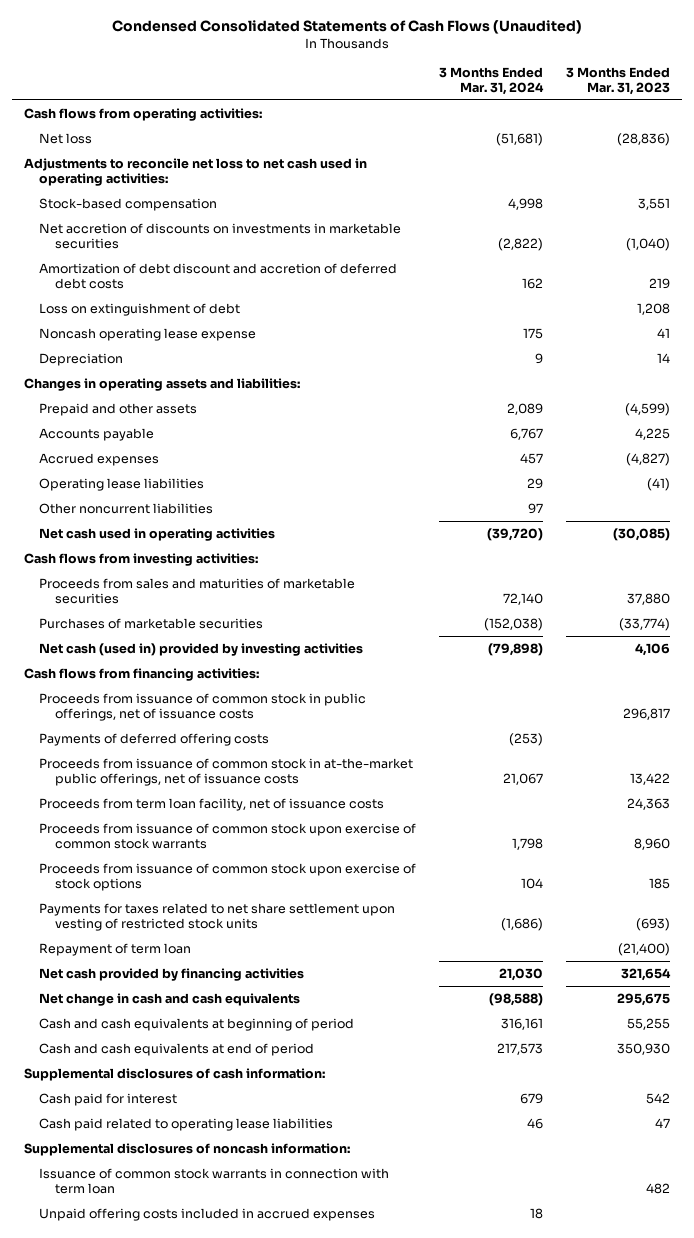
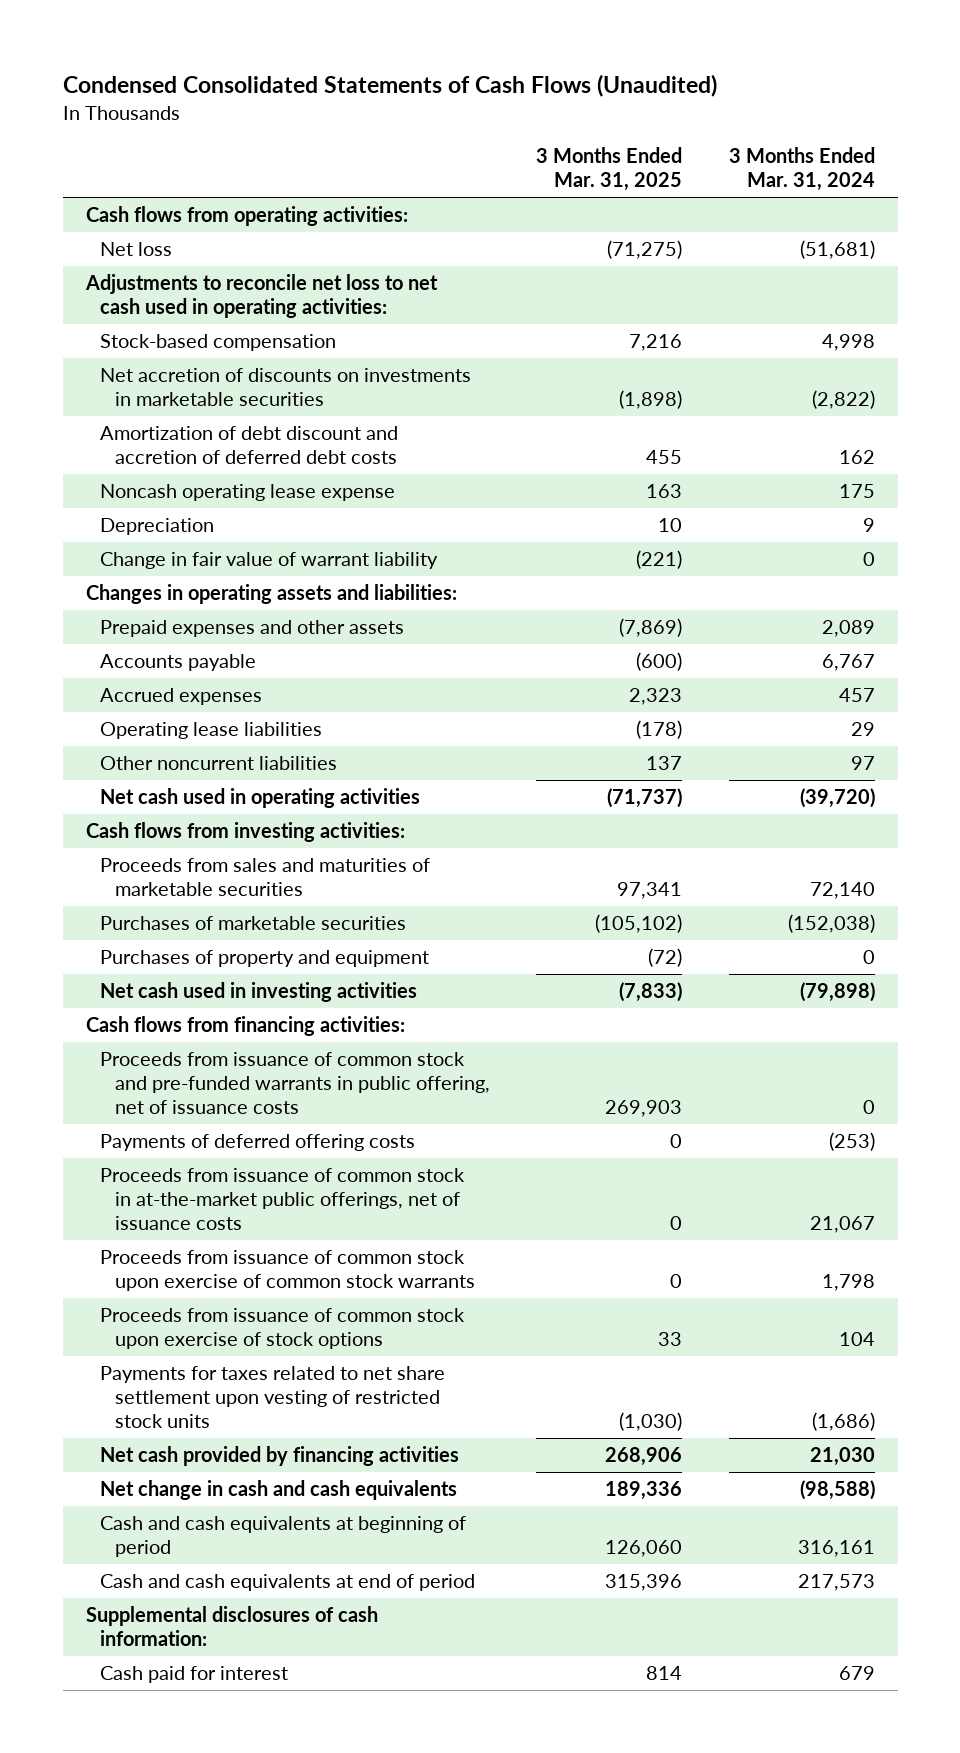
- | 3 Months Ended Mar. 31, 2024 | 3 Months Ended Mar. 31, 2023
+ | 3 Months Ended Mar. 31, 2025 | 3 Months Ended Mar. 31, 2024
- Loss on extinguishment of debt | | 1,208
+ Change in fair value of warrant liability | (221) | 0
- Prepaid and other assets | 2,089 | (4,599)
+ Prepaid expenses and other assets | (7,869) | 2,089
- Net cash (used in) provided by investing activities | (79,898) | 4,106
+ Purchases of property and equipment | (72) | 0
+ Net cash used in investing activities | (7,833) | (79,898)
- Proceeds from issuance of common stock in public offerings, net of issuance costs | | 296,817
+ Proceeds from issuance of common stock and pre-funded warrants in public offering, net of issuance costs | 269,903 | 0
- Proceeds from term loan facility, net of issuance costs | | 24,363
- Repayment of term loan | | (21,400)
- Cash paid related to operating lease liabilities | 46 | 47
- Supplemental disclosures of noncash information:
- Issuance of common stock warrants in connection with term loan | | 482
- Unpaid offering costs included in accrued expenses | 18 |

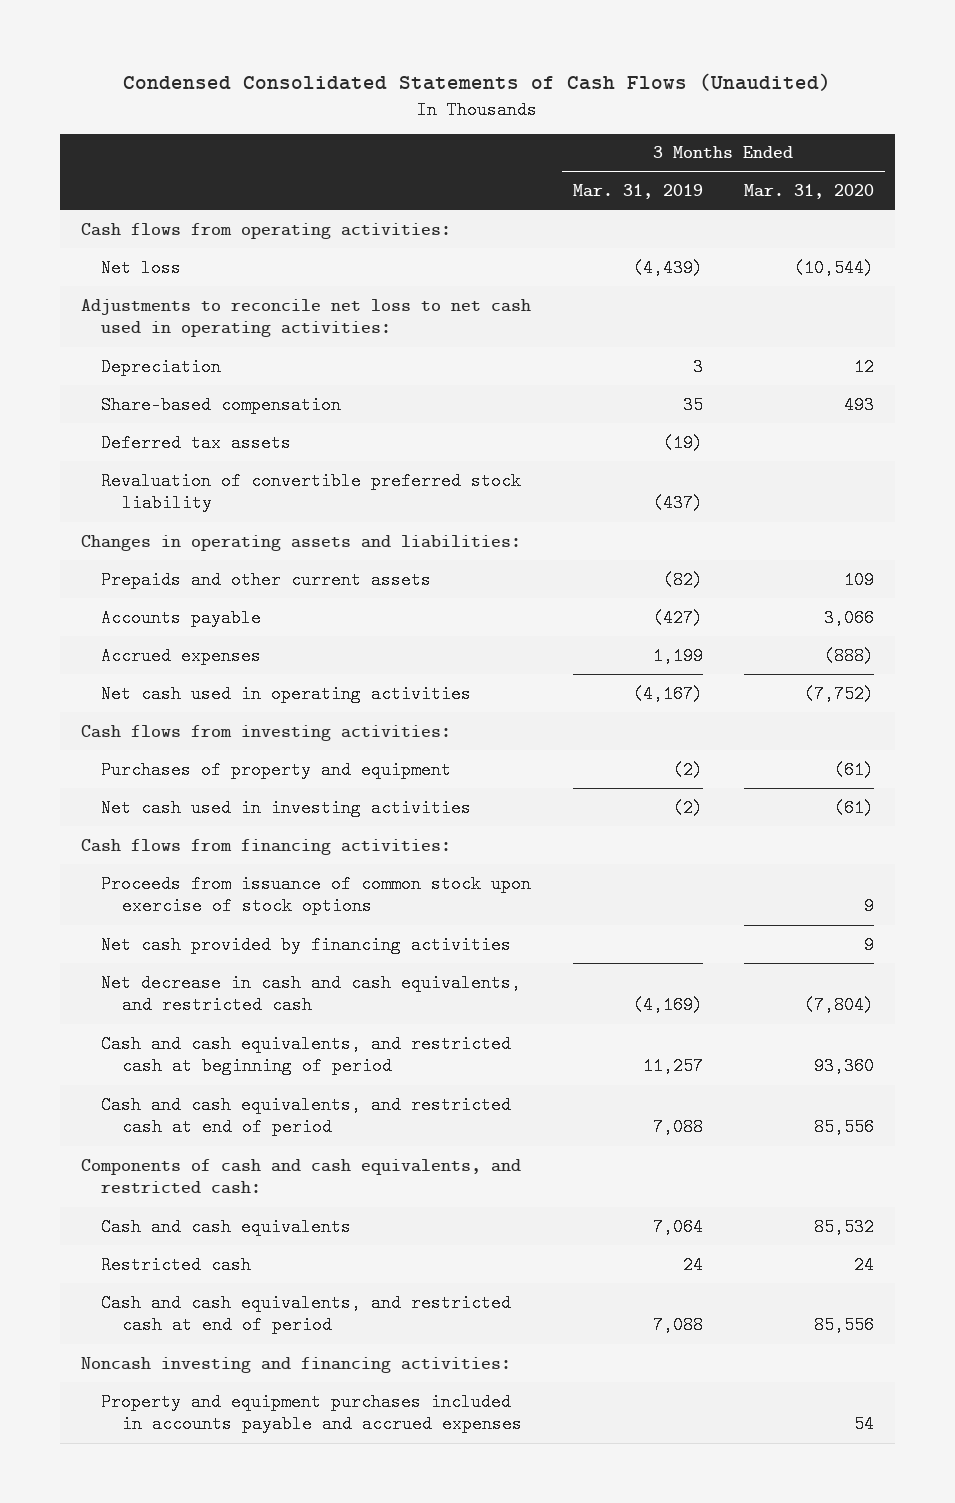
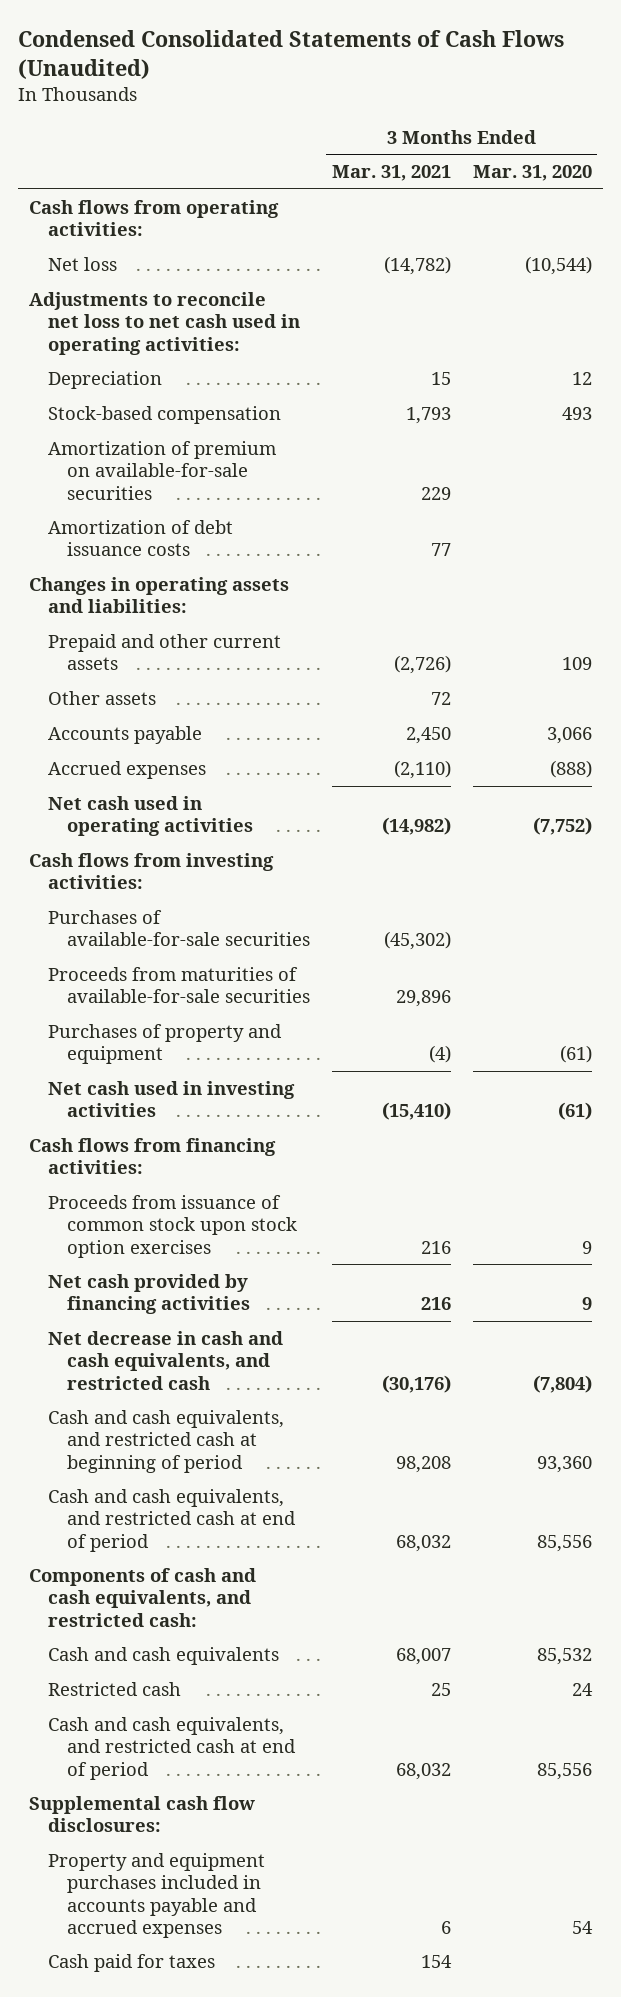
- | 3 Months Ended Mar. 31, 2019 | 3 Months Ended Mar. 31, 2020
+ | 3 Months Ended Mar. 31, 2021 | 3 Months Ended Mar. 31, 2020
- Share-based compensation | 35 | 493
- Deferred tax assets | (19) |
- Revaluation of convertible preferred stock liability | (437) |
+ Stock-based compensation | 1,793 | 493
+ Amortization of premium on available-for-sale securities | 229 |
+ Amortization of debt issuance costs | 77 |
- Prepaids and other current assets | (82) | 109
+ Prepaid and other current assets | (2,726) | 109
+ Other assets | 72 |
+ Purchases of available-for-sale securities | (45,302) |
+ Proceeds from maturities of available-for-sale securities | 29,896 |
- Proceeds from issuance of common stock upon exercise of stock options | | 9
+ Proceeds from issuance of common stock upon stock option exercises | 216 | 9
- Noncash investing and financing activities:
+ Supplemental cash flow disclosures:
+ Cash paid for taxes | 154 |

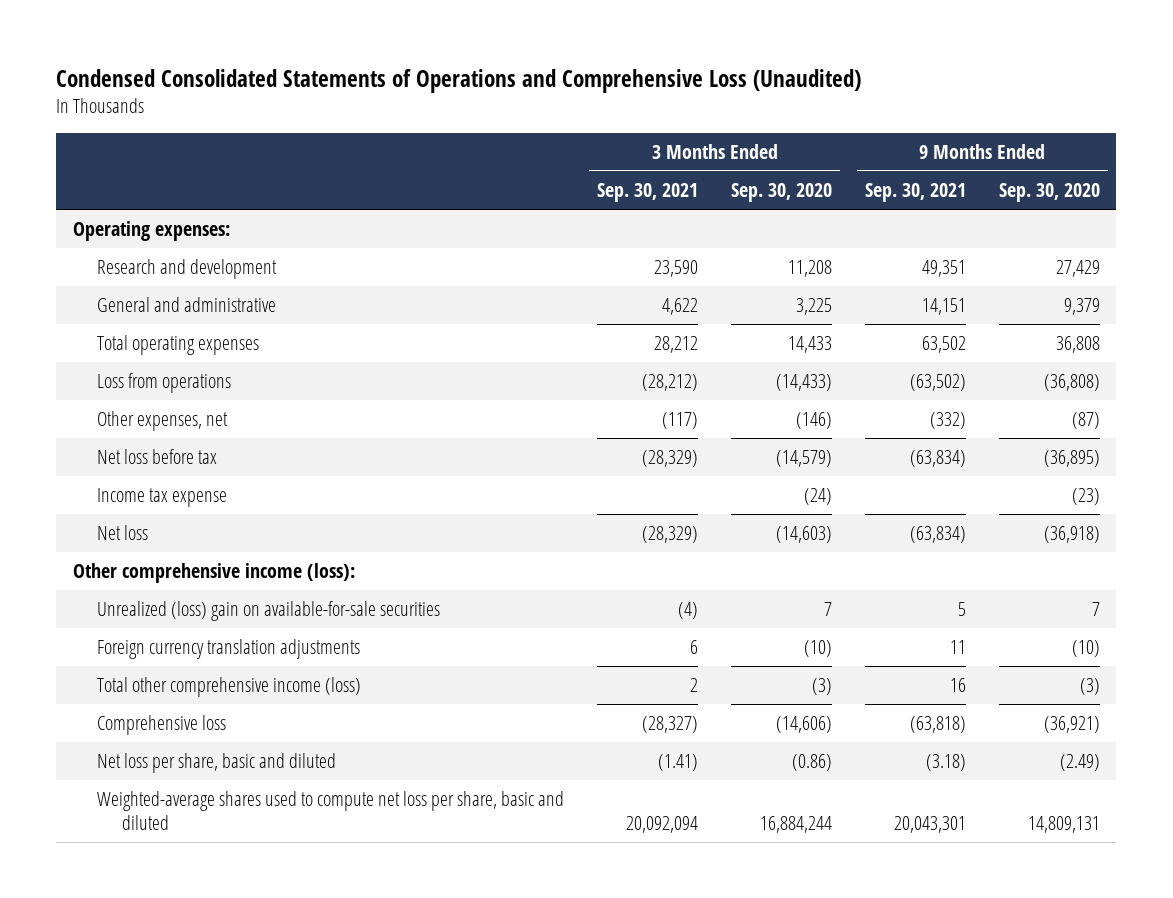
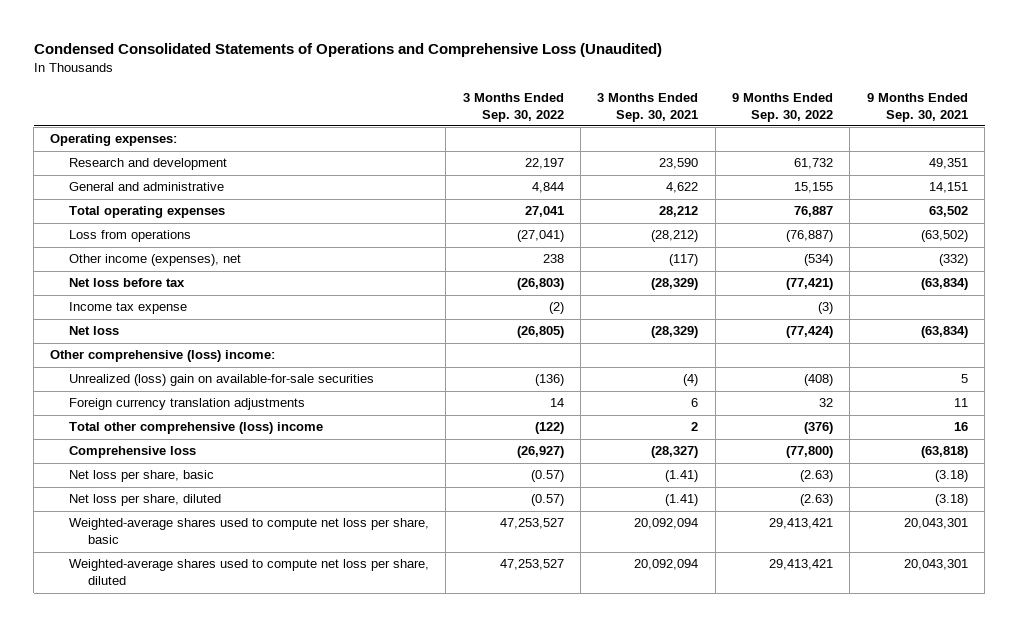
- | 3 Months Ended Sep. 30, 2021 | 3 Months Ended Sep. 30, 2020 | 9 Months Ended Sep. 30, 2021 | 9 Months Ended Sep. 30, 2020
+ | 3 Months Ended Sep. 30, 2022 | 3 Months Ended Sep. 30, 2021 | 9 Months Ended Sep. 30, 2022 | 9 Months Ended Sep. 30, 2021
- Other expenses, net | (117) | (146) | (332) | (87)
+ Other income (expenses), net | 238 | (117) | (534) | (332)
- Other comprehensive income (loss):
+ Other comprehensive (loss) income:
- Total other comprehensive income (loss) | 2 | (3) | 16 | (3)
+ Total other comprehensive (loss) income | (122) | 2 | (376) | 16
- Net loss per share, basic and diluted | (1.41) | (0.86) | (3.18) | (2.49)
- Weighted-average shares used to compute net loss per share, basic and diluted | 20,092,094 | 16,884,244 | 20,043,301 | 14,809,131
+ Net loss per share, basic | (0.57) | (1.41) | (2.63) | (3.18)
+ Net loss per share, diluted | (0.57) | (1.41) | (2.63) | (3.18)
+ Weighted-average shares used to compute net loss per share, basic | 47,253,527 | 20,092,094 | 29,413,421 | 20,043,301
+ Weighted-average shares used to compute net loss per share, diluted | 47,253,527 | 20,092,094 | 29,413,421 | 20,043,301

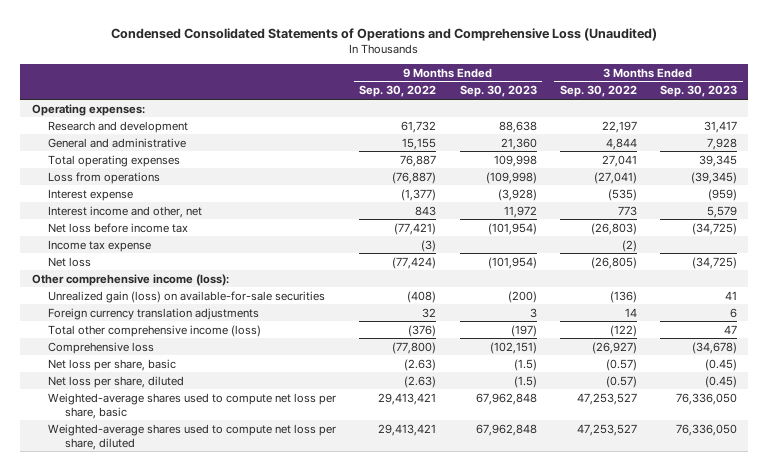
- | 3 Months Ended Sep. 30, 2022 | 3 Months Ended Sep. 30, 2021 | 9 Months Ended Sep. 30, 2022 | 9 Months Ended Sep. 30, 2021
+ | 9 Months Ended Sep. 30, 2022 | 9 Months Ended Sep. 30, 2023 | 3 Months Ended Sep. 30, 2022 | 3 Months Ended Sep. 30, 2023
- Other income (expenses), net | 238 | (117) | (534) | (332)
- Net loss before tax | (26,803) | (28,329) | (77,421) | (63,834)
+ Interest expense | (1,377) | (3,928) | (535) | (959)
+ Interest income and other, net | 843 | 11,972 | 773 | 5,579
+ Net loss before income tax | (77,421) | (101,954) | (26,803) | (34,725)
- Other comprehensive (loss) income:
- Unrealized (loss) gain on available-for-sale securities | (136) | (4) | (408) | 5
+ Other comprehensive income (loss):
+ Unrealized gain (loss) on available-for-sale securities | (408) | (200) | (136) | 41
- Total other comprehensive (loss) income | (122) | 2 | (376) | 16
+ Total other comprehensive income (loss) | (376) | (197) | (122) | 47

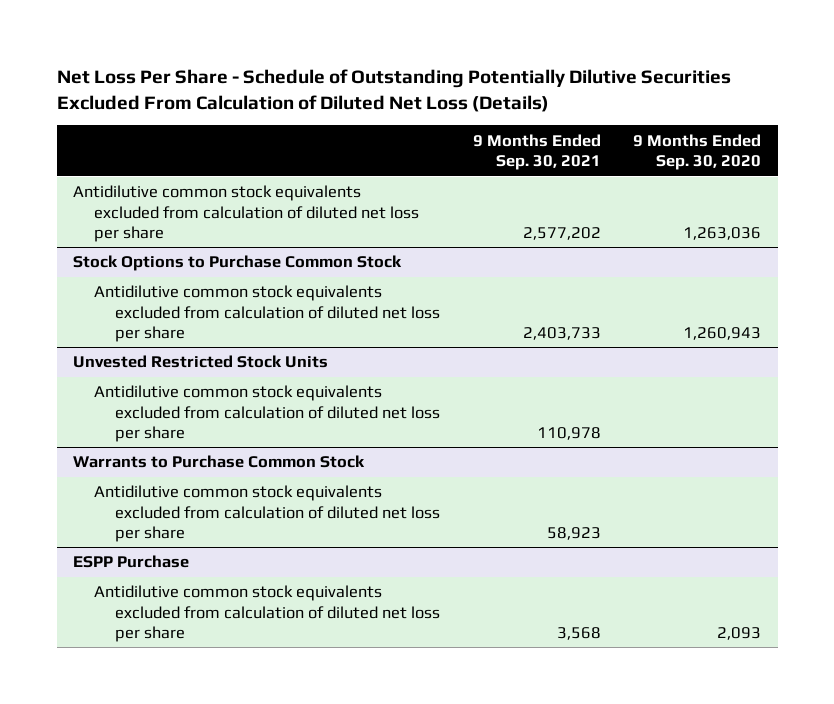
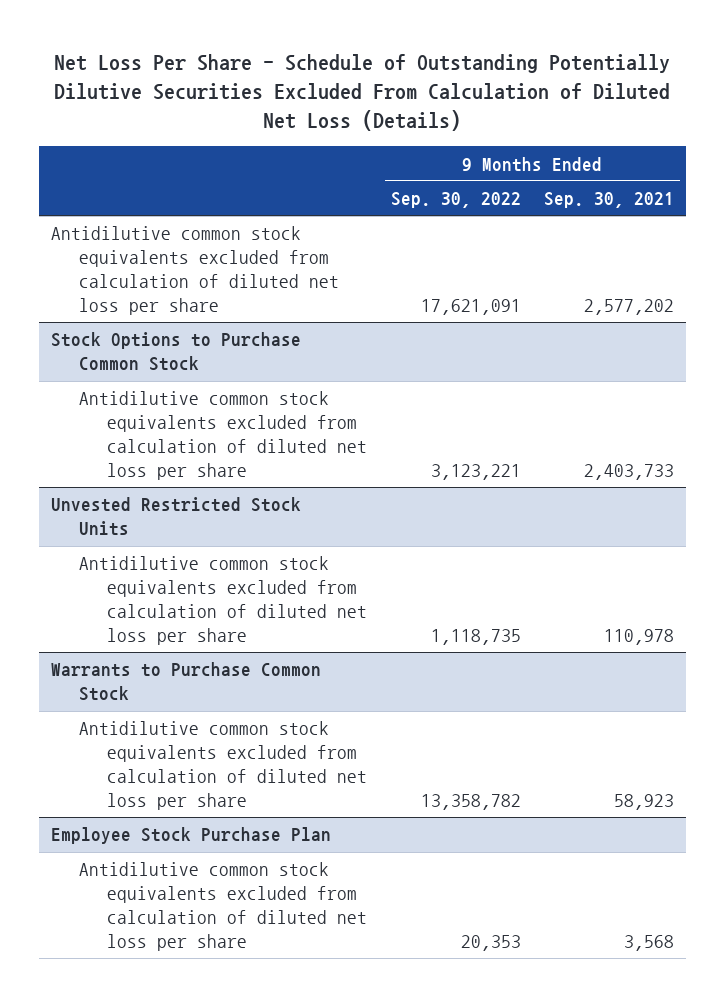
- | 9 Months Ended Sep. 30, 2021 | 9 Months Ended Sep. 30, 2020
+ | 9 Months Ended Sep. 30, 2022 | 9 Months Ended Sep. 30, 2021
- ESPP Purchase
+ Employee Stock Purchase Plan

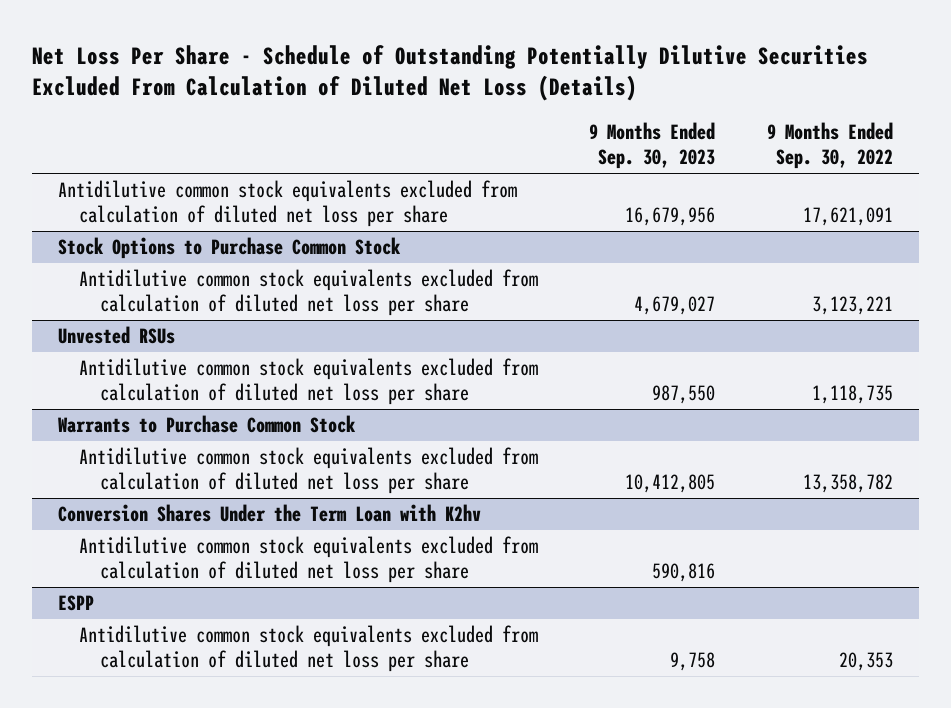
- | 9 Months Ended Sep. 30, 2022 | 9 Months Ended Sep. 30, 2021
+ | 9 Months Ended Sep. 30, 2023 | 9 Months Ended Sep. 30, 2022
- Unvested Restricted Stock Units
+ Unvested RSUs
- Employee Stock Purchase Plan
+ Conversion Shares Under the Term Loan with K2hv
+ Antidilutive common stock equivalents excluded from calculation of diluted net loss per share | 590,816 |
+ ESPP

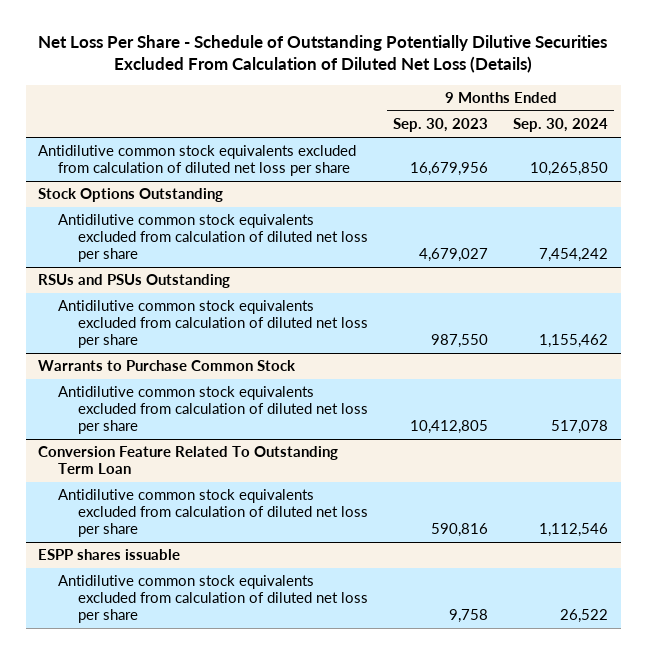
- | 9 Months Ended Sep. 30, 2023 | 9 Months Ended Sep. 30, 2022
+ | 9 Months Ended Sep. 30, 2023 | 9 Months Ended Sep. 30, 2024
- Stock Options to Purchase Common Stock
+ Stock Options Outstanding
- Unvested RSUs
+ RSUs and PSUs Outstanding
- Conversion Shares Under the Term Loan with K2hv
+ Conversion Feature Related To Outstanding Term Loan
- ESPP
+ ESPP shares issuable

